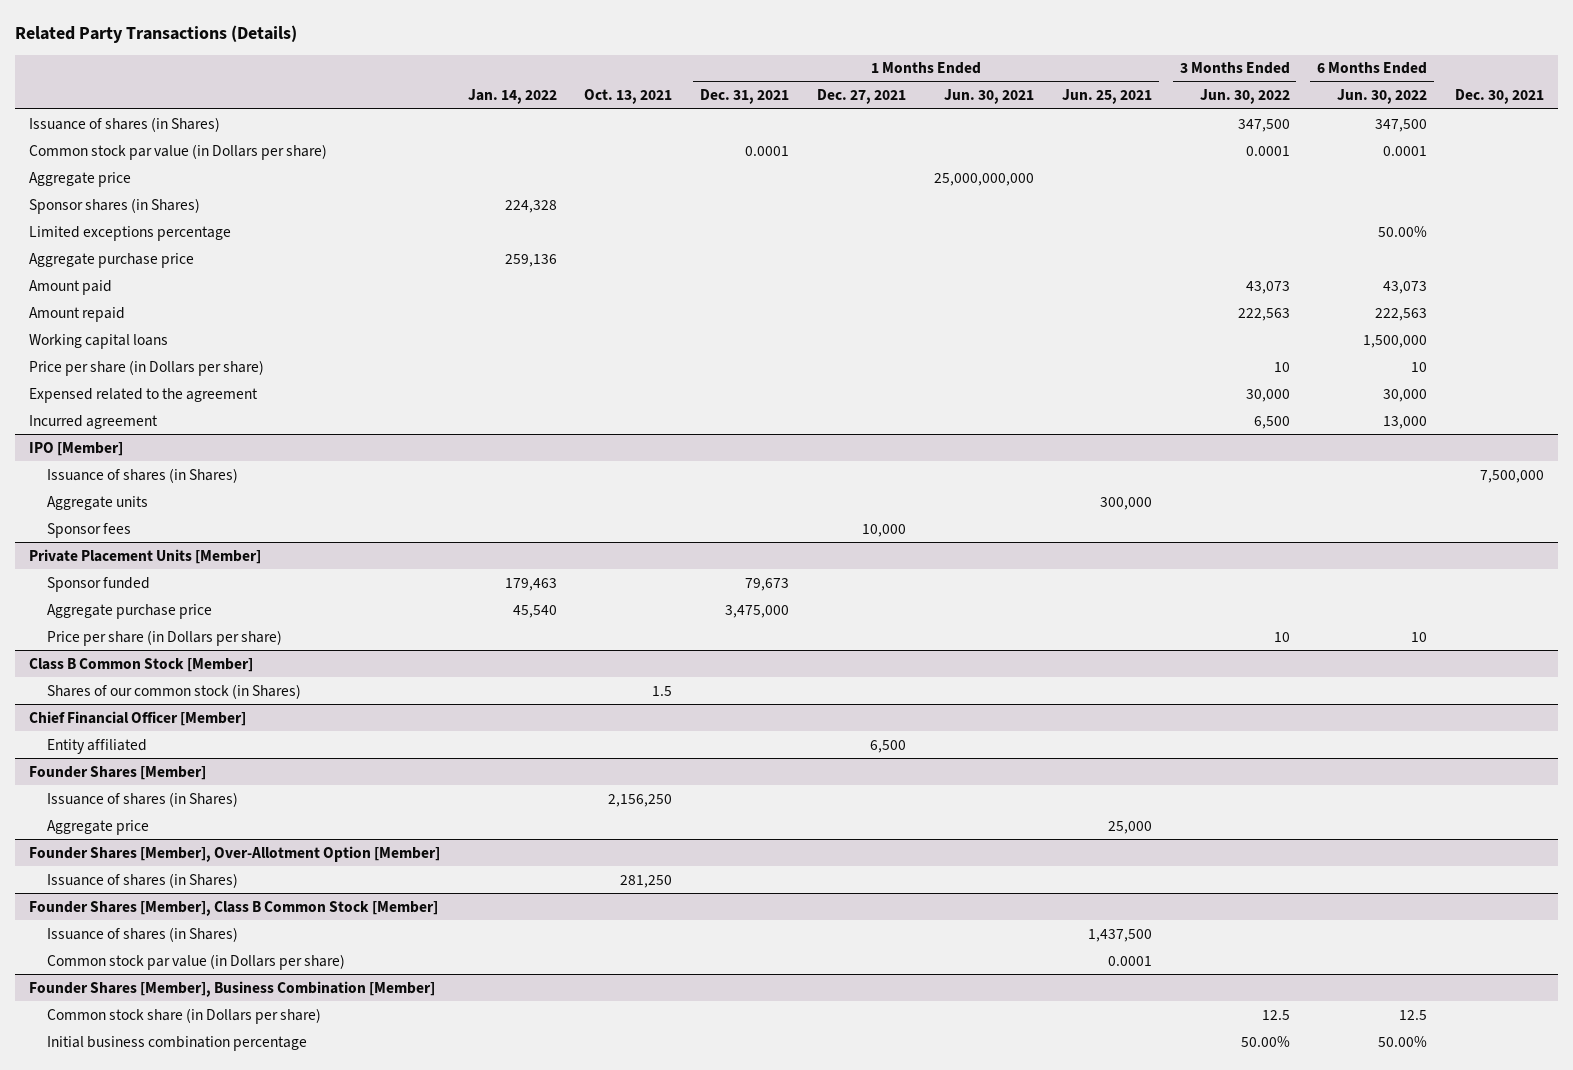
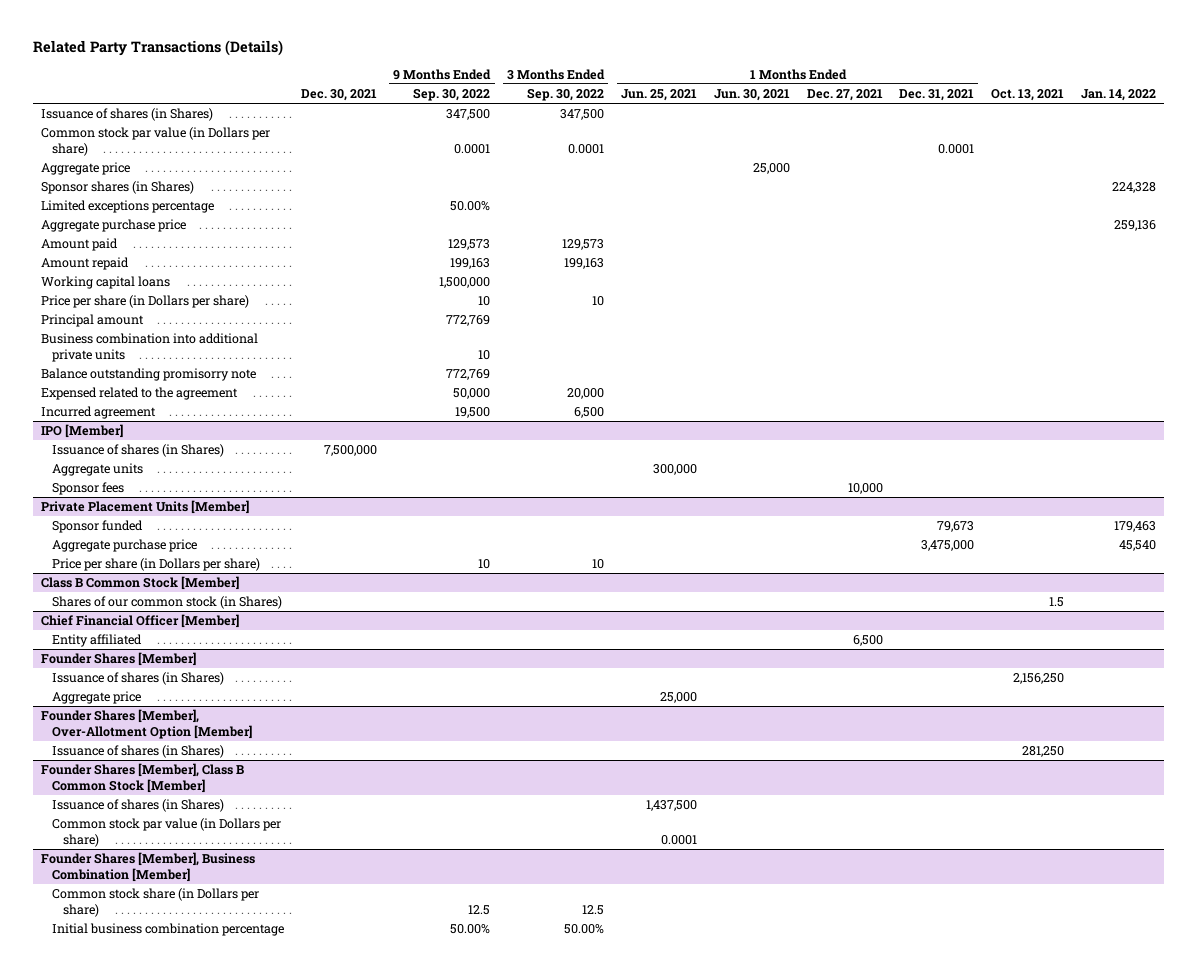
- | Jan. 14, 2022 | Oct. 13, 2021 | 1 Months Ended Dec. 31, 2021 | 1 Months Ended Dec. 27, 2021 | 1 Months Ended Jun. 30, 2021 | 1 Months Ended Jun. 25, 2021 | 3 Months Ended Jun. 30, 2022 | 6 Months Ended Jun. 30, 2022 | Dec. 30, 2021
+ | Dec. 30, 2021 | 9 Months Ended Sep. 30, 2022 | 3 Months Ended Sep. 30, 2022 | 1 Months Ended Jun. 25, 2021 | 1 Months Ended Jun. 30, 2021 | 1 Months Ended Dec. 27, 2021 | 1 Months Ended Dec. 31, 2021 | Oct. 13, 2021 | Jan. 14, 2022
- Aggregate price | | | | | 25,000,000,000 | | | |
+ Aggregate price | | | | | 25,000 | | | |
+ Principal amount | | 772,769 | | | | | | |
+ Business combination into additional private units | | 10 | | | | | | |
+ Balance outstanding promisorry note | | 772,769 | | | | | | |

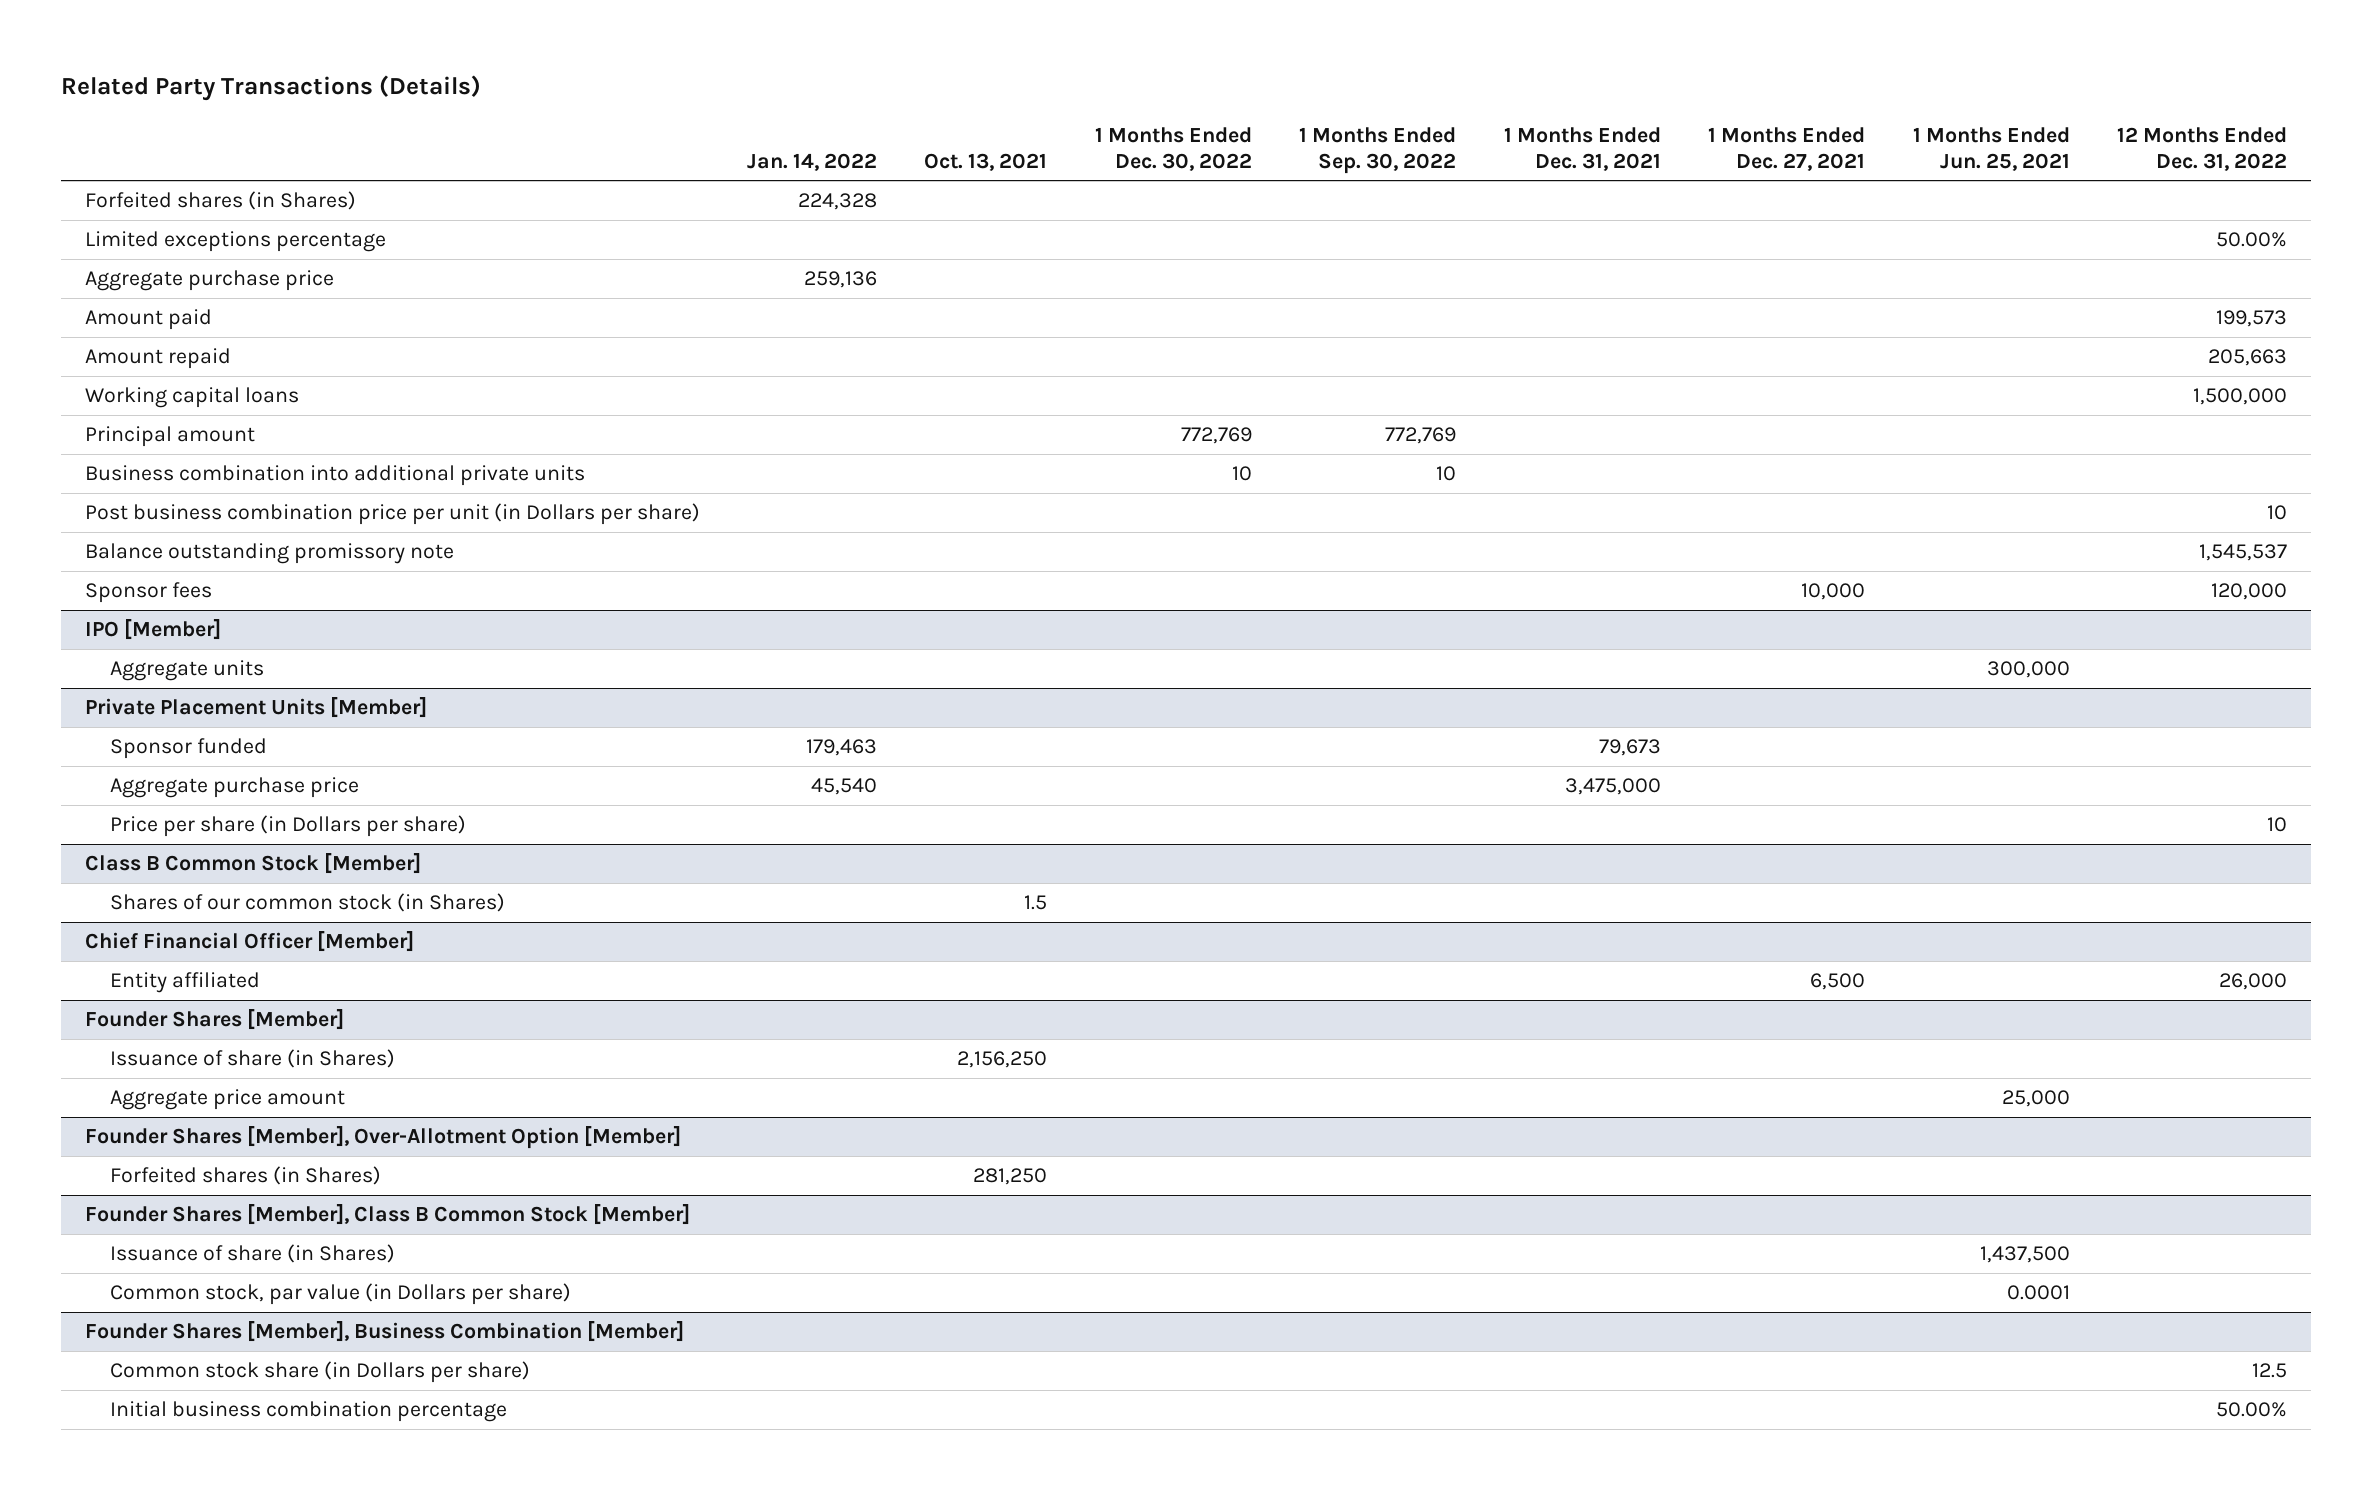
- | Dec. 30, 2021 | 9 Months Ended Sep. 30, 2022 | 3 Months Ended Sep. 30, 2022 | 1 Months Ended Jun. 25, 2021 | 1 Months Ended Jun. 30, 2021 | 1 Months Ended Dec. 27, 2021 | 1 Months Ended Dec. 31, 2021 | Oct. 13, 2021 | Jan. 14, 2022
+ | Jan. 14, 2022 | Oct. 13, 2021 | 1 Months Ended Dec. 30, 2022 | 1 Months Ended Sep. 30, 2022 | 1 Months Ended Dec. 31, 2021 | 1 Months Ended Dec. 27, 2021 | 1 Months Ended Jun. 25, 2021 | 12 Months Ended Dec. 31, 2022
- Issuance of shares (in Shares) | | 347,500 | 347,500 | | | | | |
- Common stock par value (in Dollars per share) | | 0.0001 | 0.0001 | | | | 0.0001 | |
- Aggregate price | | | | | 25,000 | | | |
- Sponsor shares (in Shares) | | | | | | | | | 224,328
+ Forfeited shares (in Shares) | 224,328 | | | | | | |
- Price per share (in Dollars per share) | | 10 | 10 | | | | | |
- Balance outstanding promisorry note | | 772,769 | | | | | | |
- Expensed related to the agreement | | 50,000 | 20,000 | | | | | |
- Incurred agreement | | 19,500 | 6,500 | | | | | |
+ Post business combination price per unit (in Dollars per share) | | | | | | | | 10
+ Balance outstanding promissory note | | | | | | | | 1,545,537
+ Sponsor fees | | | | | | 10,000 | | 120,000
@ IPO [Member]
- Issuance of shares (in Shares) | 7,500,000 | | | | | | | |
- Sponsor fees | | | | | | 10,000 | | |
@ Founder Shares [Member]
- Issuance of shares (in Shares) | | | | | | | | 2,156,250 |
- Aggregate price | | | | 25,000 | | | | |
+ Issuance of share (in Shares) | | 2,156,250 | | | | | |
+ Aggregate price amount | | | | | | | 25,000 |
@ Founder Shares [Member], Over-Allotment Option [Member]
- Issuance of shares (in Shares) | | | | | | | | 281,250 |
+ Forfeited shares (in Shares) | | 281,250 | | | | | |
@ Founder Shares [Member], Class B Common Stock [Member]
- Issuance of shares (in Shares) | | | | 1,437,500 | | | | |
- Common stock par value (in Dollars per share) | | | | 0.0001 | | | | |
+ Issuance of share (in Shares) | | | | | | | 1,437,500 |
+ Common stock, par value (in Dollars per share) | | | | | | | 0.0001 |

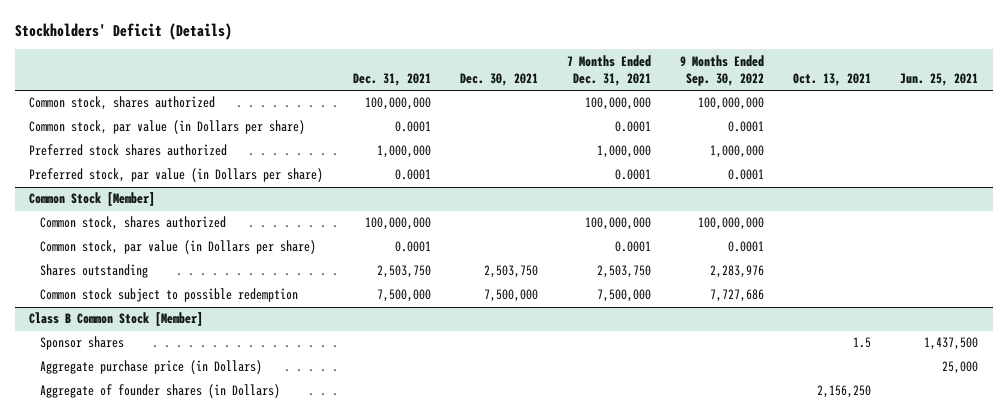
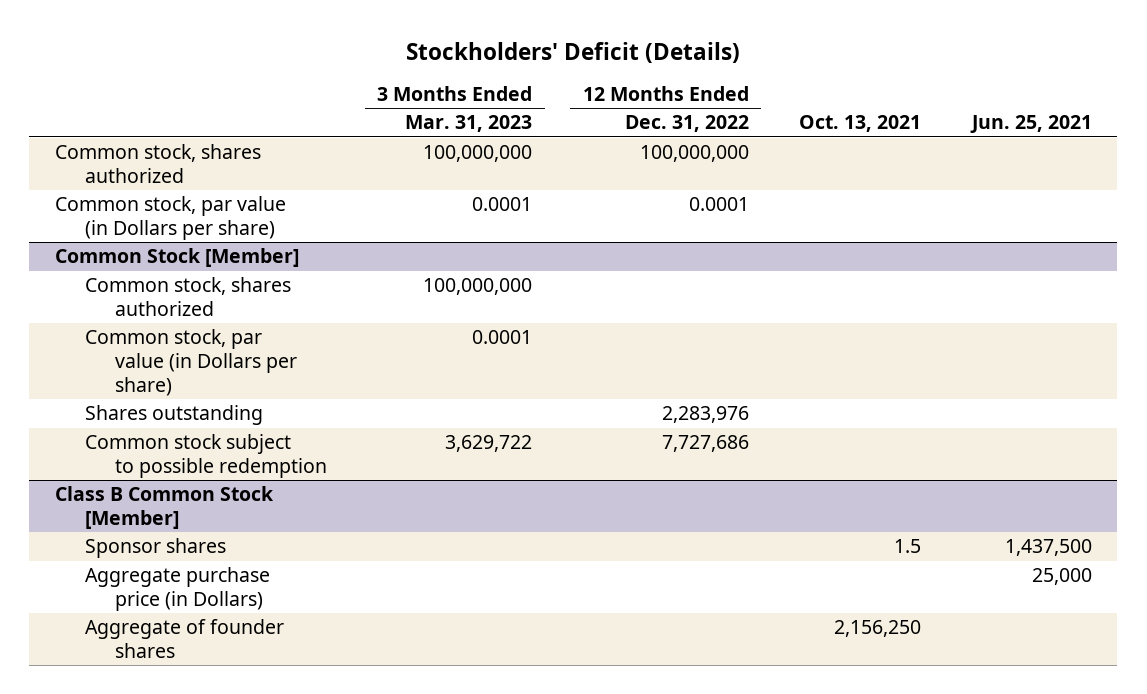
- | Dec. 31, 2021 | Dec. 30, 2021 | 7 Months Ended Dec. 31, 2021 | 9 Months Ended Sep. 30, 2022 | Oct. 13, 2021 | Jun. 25, 2021
+ | 3 Months Ended Mar. 31, 2023 | 12 Months Ended Dec. 31, 2022 | Oct. 13, 2021 | Jun. 25, 2021
- Preferred stock shares authorized | 1,000,000 | | 1,000,000 | 1,000,000 | |
- Preferred stock, par value (in Dollars per share) | 0.0001 | | 0.0001 | 0.0001 | |
@ Class B Common Stock [Member]
- Aggregate of founder shares (in Dollars) | | | | | 2,156,250 |
+ Aggregate of founder shares | | | 2,156,250 |

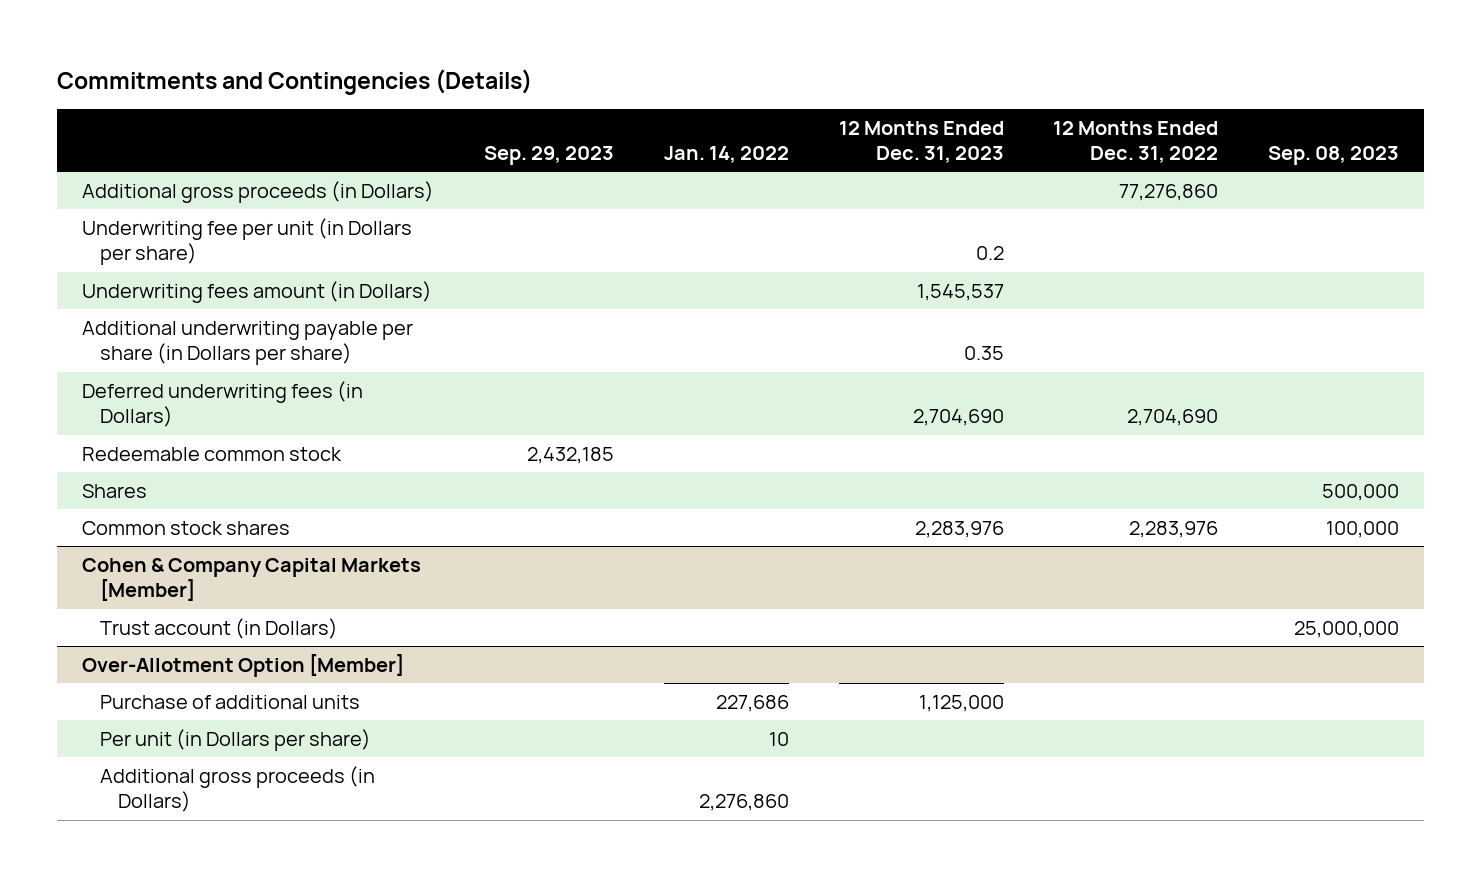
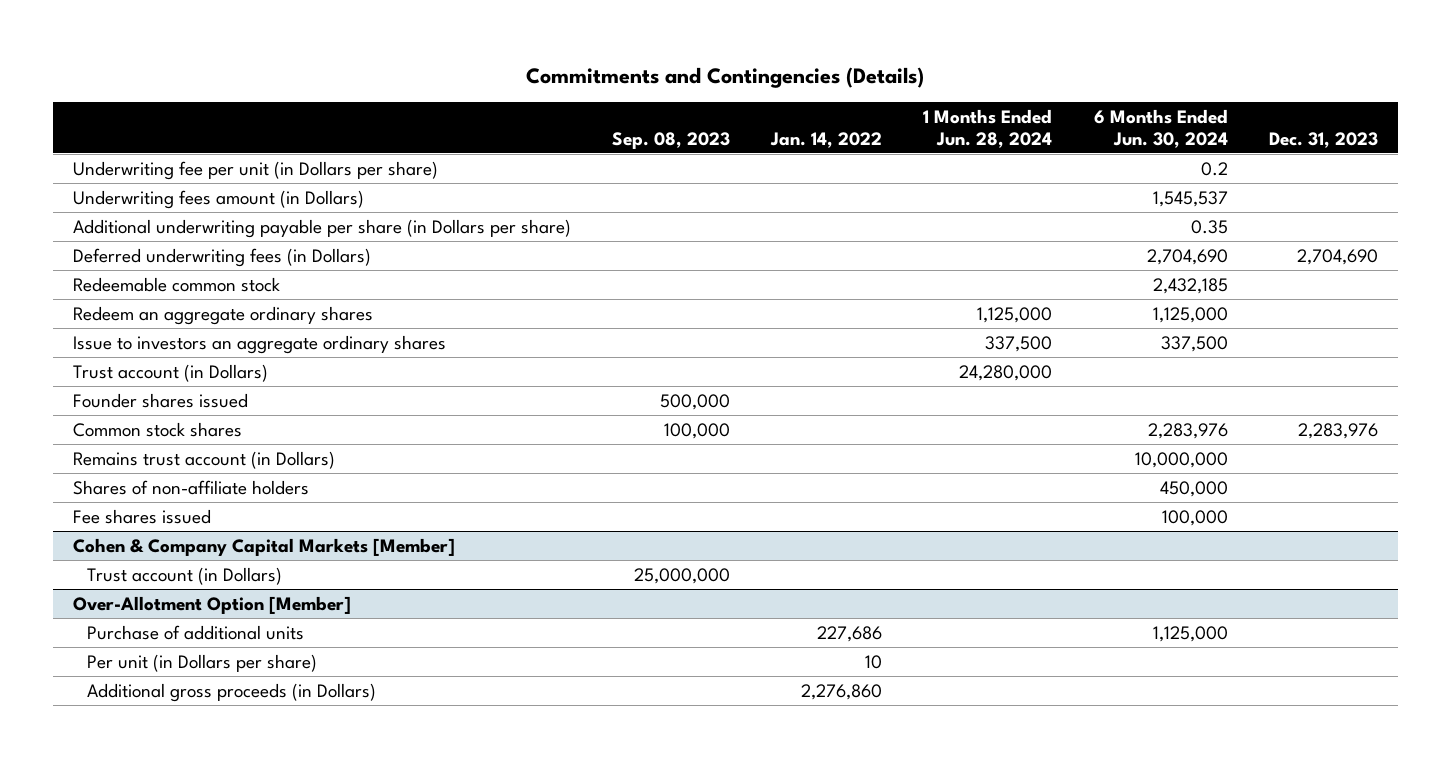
- | Sep. 29, 2023 | Jan. 14, 2022 | 12 Months Ended Dec. 31, 2023 | 12 Months Ended Dec. 31, 2022 | Sep. 08, 2023
+ | Sep. 08, 2023 | Jan. 14, 2022 | 1 Months Ended Jun. 28, 2024 | 6 Months Ended Jun. 30, 2024 | Dec. 31, 2023
- Additional gross proceeds (in Dollars) | | | | 77,276,860 |
- Shares | | | | | 500,000
+ Redeem an aggregate ordinary shares | | | 1,125,000 | 1,125,000 |
+ Issue to investors an aggregate ordinary shares | | | 337,500 | 337,500 |
+ Trust account (in Dollars) | | | 24,280,000 | |
+ Founder shares issued | 500,000 | | | |
+ Remains trust account (in Dollars) | | | | 10,000,000 |
+ Shares of non-affiliate holders | | | | 450,000 |
+ Fee shares issued | | | | 100,000 |

